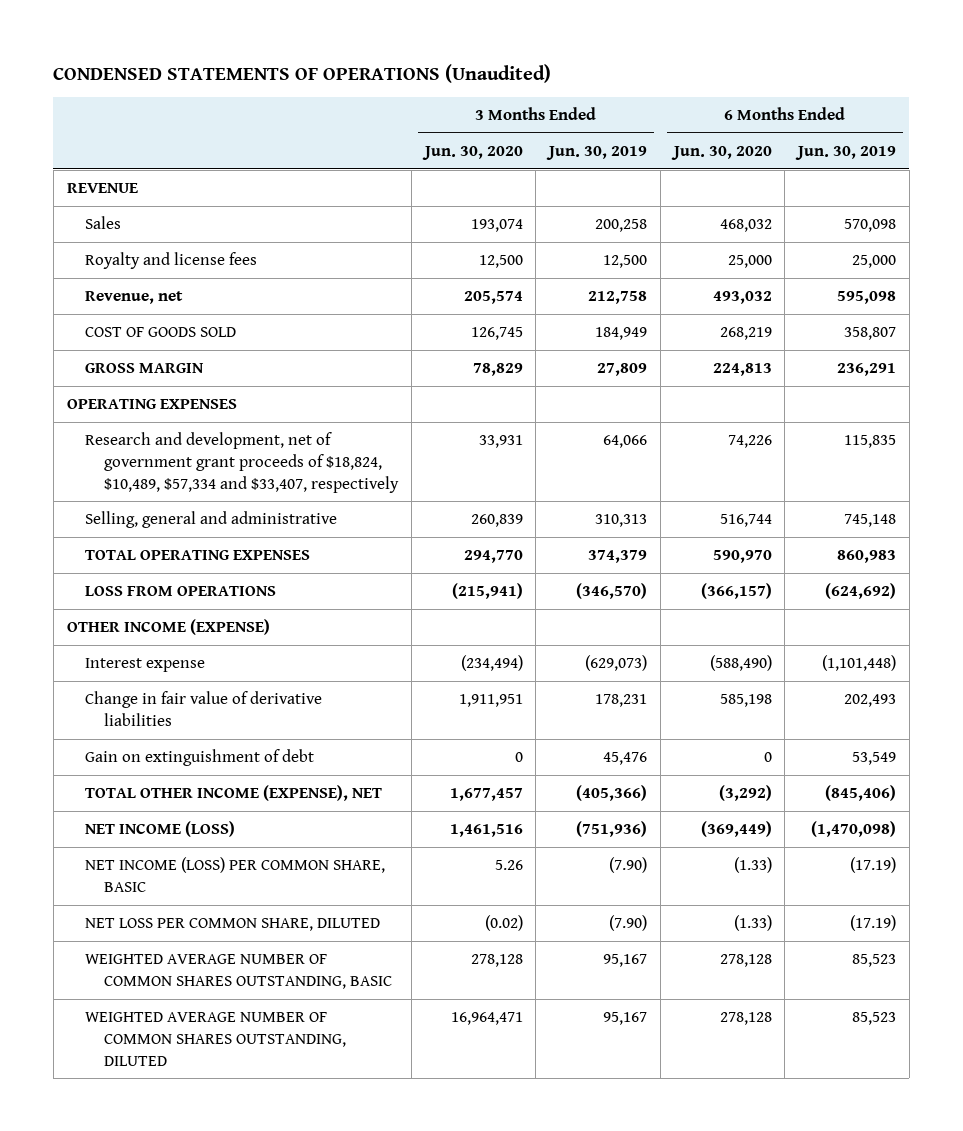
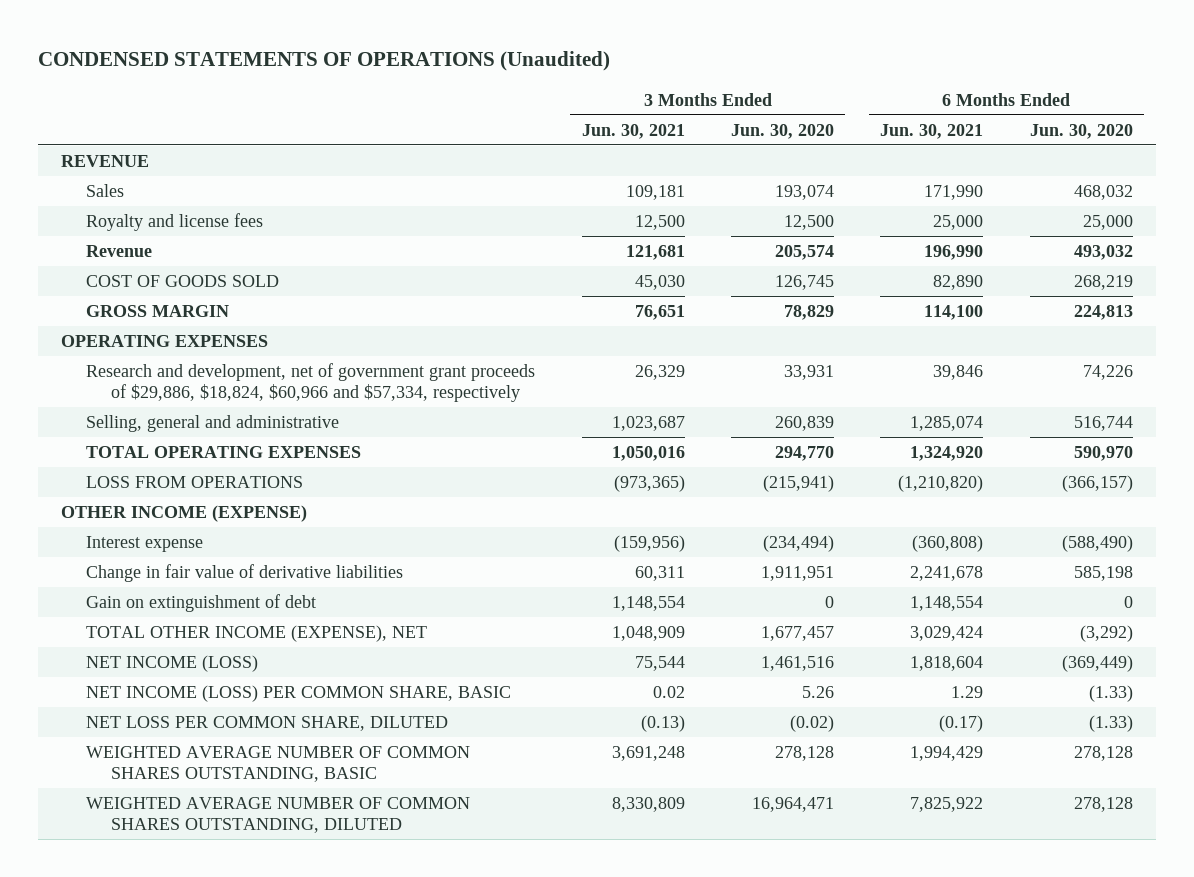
- | 3 Months Ended Jun. 30, 2020 | 3 Months Ended Jun. 30, 2019 | 6 Months Ended Jun. 30, 2020 | 6 Months Ended Jun. 30, 2019
+ | 3 Months Ended Jun. 30, 2021 | 3 Months Ended Jun. 30, 2020 | 6 Months Ended Jun. 30, 2021 | 6 Months Ended Jun. 30, 2020
- Revenue, net | 205,574 | 212,758 | 493,032 | 595,098
+ Revenue | 121,681 | 205,574 | 196,990 | 493,032
- Research and development, net of government grant proceeds of $18,824, $10,489, $57,334 and $33,407, respectively | 33,931 | 64,066 | 74,226 | 115,835
+ Research and development, net of government grant proceeds of $29,886, $18,824, $60,966 and $57,334, respectively | 26,329 | 33,931 | 39,846 | 74,226

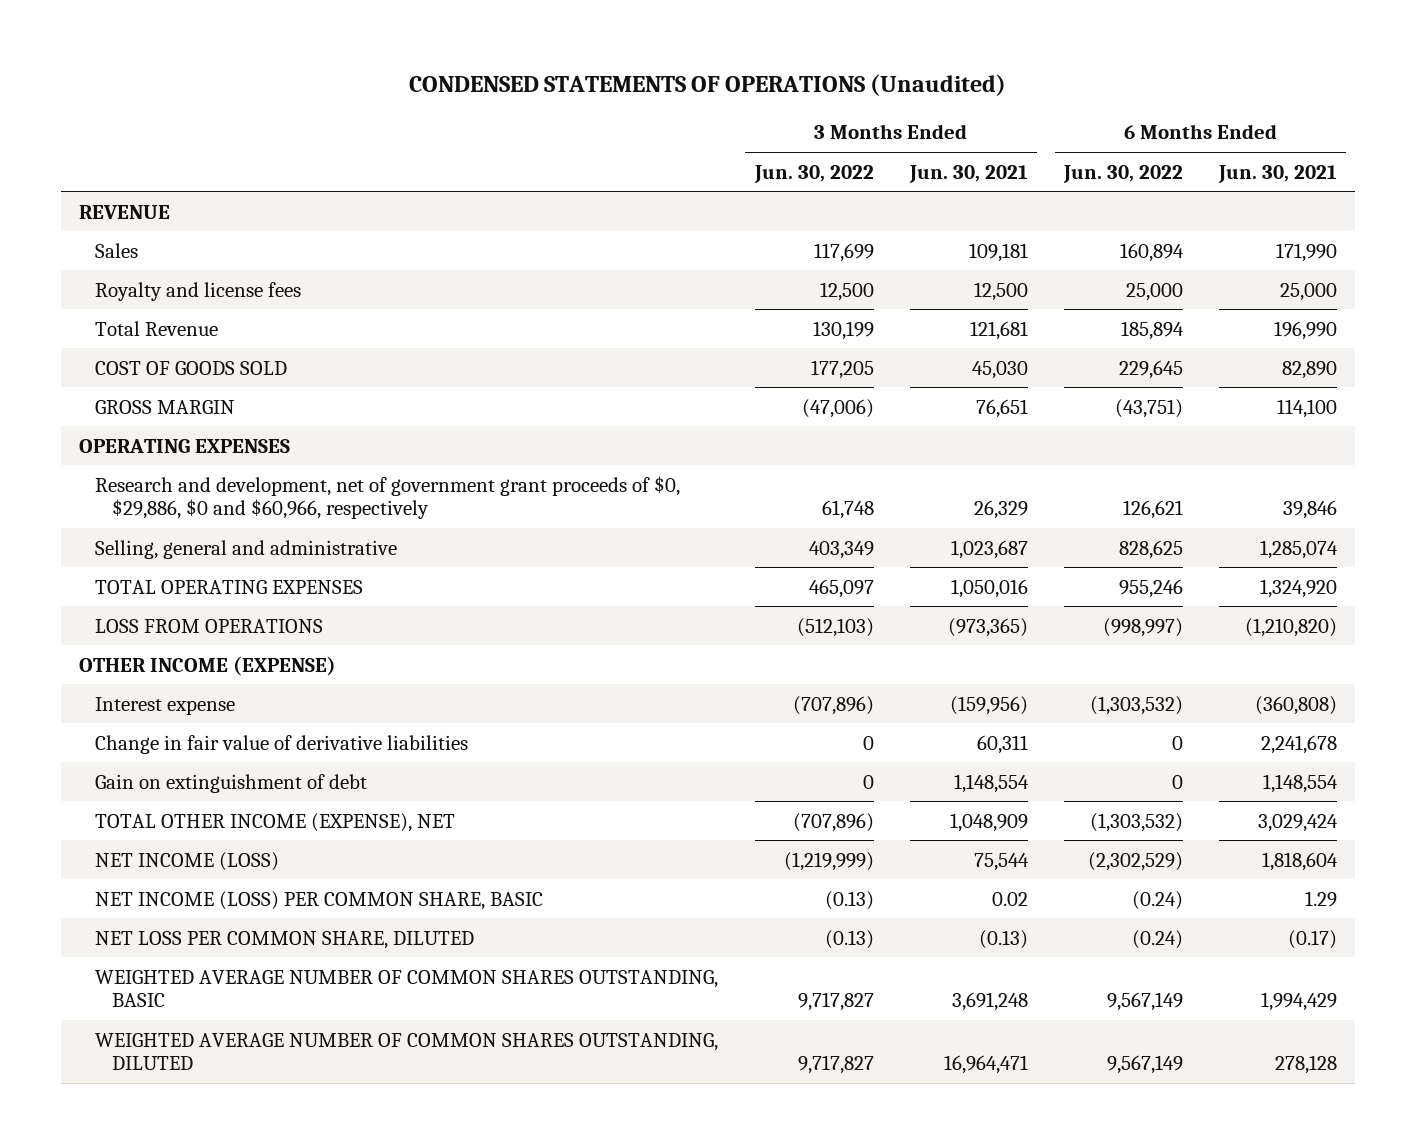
- | 3 Months Ended Jun. 30, 2021 | 3 Months Ended Jun. 30, 2020 | 6 Months Ended Jun. 30, 2021 | 6 Months Ended Jun. 30, 2020
+ | 3 Months Ended Jun. 30, 2022 | 3 Months Ended Jun. 30, 2021 | 6 Months Ended Jun. 30, 2022 | 6 Months Ended Jun. 30, 2021
- Revenue | 121,681 | 205,574 | 196,990 | 493,032
+ Total Revenue | 130,199 | 121,681 | 185,894 | 196,990
- Research and development, net of government grant proceeds of $29,886, $18,824, $60,966 and $57,334, respectively | 26,329 | 33,931 | 39,846 | 74,226
+ Research and development, net of government grant proceeds of $0, $29,886, $0 and $60,966, respectively | 61,748 | 26,329 | 126,621 | 39,846
- WEIGHTED AVERAGE NUMBER OF COMMON SHARES OUTSTANDING, DILUTED | 8,330,809 | 16,964,471 | 7,825,922 | 278,128
+ WEIGHTED AVERAGE NUMBER OF COMMON SHARES OUTSTANDING, DILUTED | 9,717,827 | 16,964,471 | 9,567,149 | 278,128

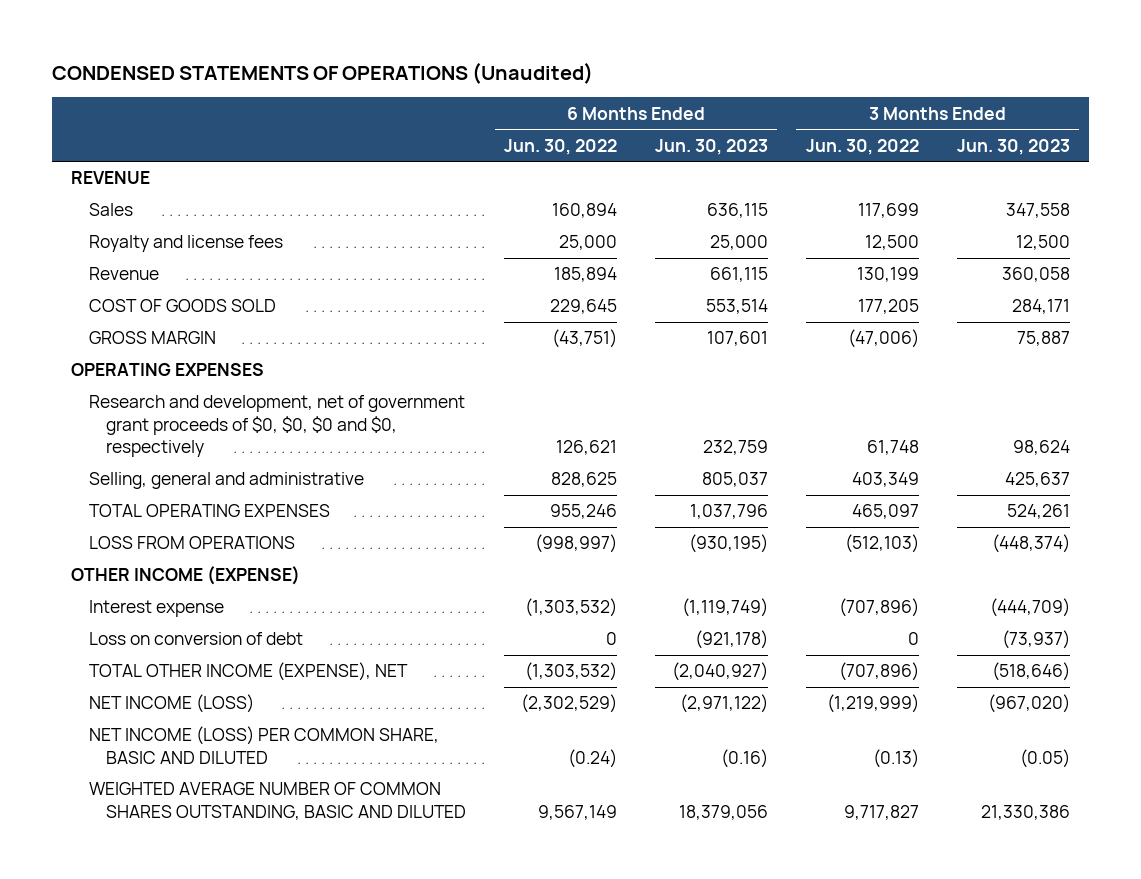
- | 3 Months Ended Jun. 30, 2022 | 3 Months Ended Jun. 30, 2021 | 6 Months Ended Jun. 30, 2022 | 6 Months Ended Jun. 30, 2021
+ | 6 Months Ended Jun. 30, 2022 | 6 Months Ended Jun. 30, 2023 | 3 Months Ended Jun. 30, 2022 | 3 Months Ended Jun. 30, 2023
- Total Revenue | 130,199 | 121,681 | 185,894 | 196,990
+ Revenue | 185,894 | 661,115 | 130,199 | 360,058
- Research and development, net of government grant proceeds of $0, $29,886, $0 and $60,966, respectively | 61,748 | 26,329 | 126,621 | 39,846
+ Research and development, net of government grant proceeds of $0, $0, $0 and $0, respectively | 126,621 | 232,759 | 61,748 | 98,624
- Change in fair value of derivative liabilities | 0 | 60,311 | 0 | 2,241,678
- Gain on extinguishment of debt | 0 | 1,148,554 | 0 | 1,148,554
+ Loss on conversion of debt | 0 | (921,178) | 0 | (73,937)
- NET INCOME (LOSS) PER COMMON SHARE, BASIC | (0.13) | 0.02 | (0.24) | 1.29
- NET LOSS PER COMMON SHARE, DILUTED | (0.13) | (0.13) | (0.24) | (0.17)
- WEIGHTED AVERAGE NUMBER OF COMMON SHARES OUTSTANDING, BASIC | 9,717,827 | 3,691,248 | 9,567,149 | 1,994,429
- WEIGHTED AVERAGE NUMBER OF COMMON SHARES OUTSTANDING, DILUTED | 9,717,827 | 16,964,471 | 9,567,149 | 278,128
+ NET INCOME (LOSS) PER COMMON SHARE, BASIC AND DILUTED | (0.24) | (0.16) | (0.13) | (0.05)
+ WEIGHTED AVERAGE NUMBER OF COMMON SHARES OUTSTANDING, BASIC AND DILUTED | 9,567,149 | 18,379,056 | 9,717,827 | 21,330,386

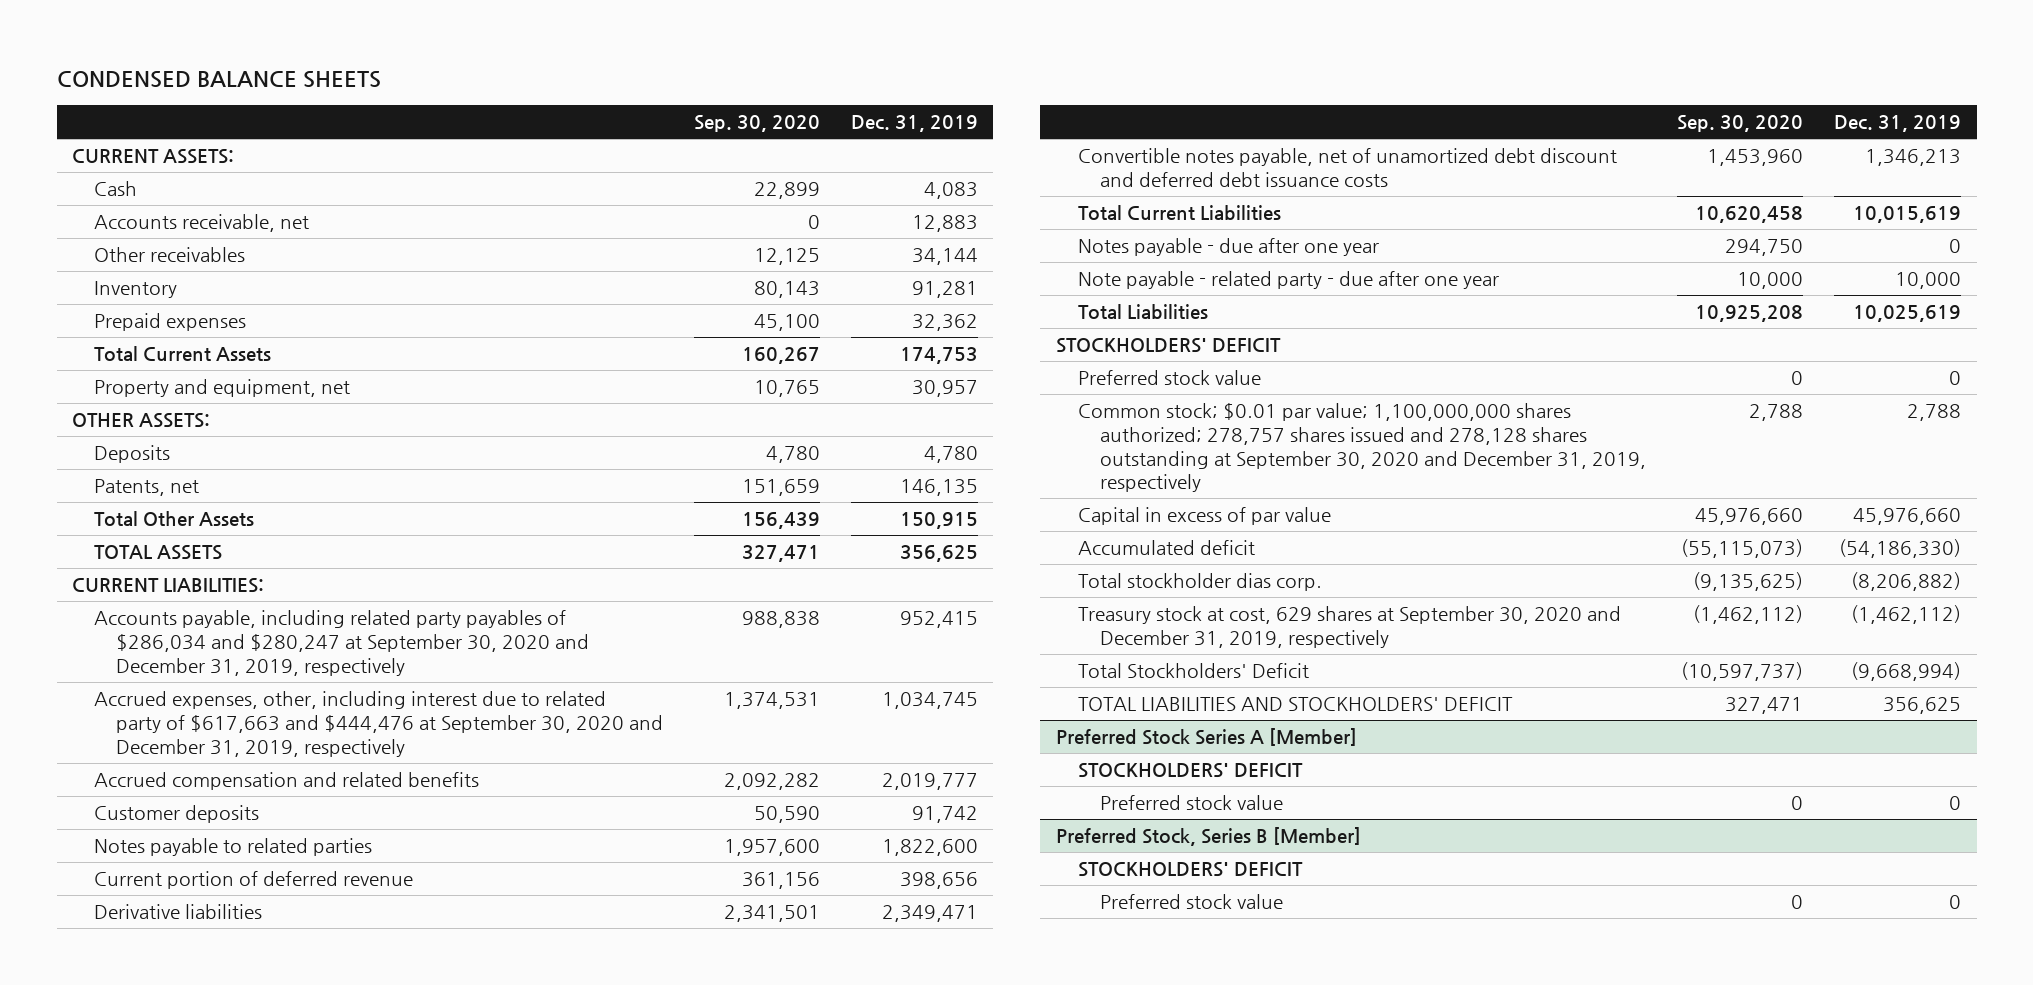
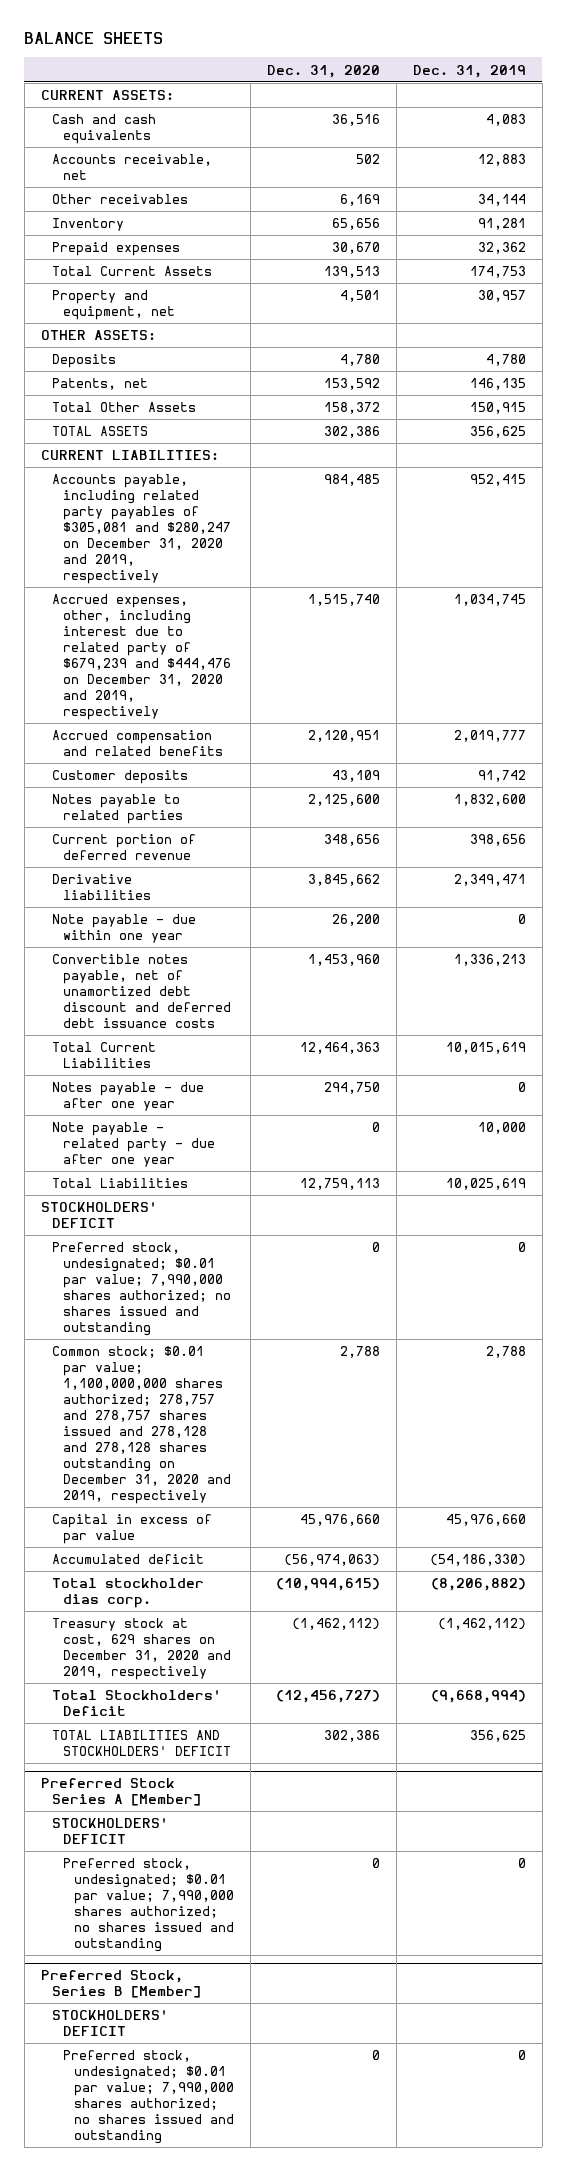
- CONDENSED BALANCE SHEETS
+ BALANCE SHEETS
- | Sep. 30, 2020 | Dec. 31, 2019
+ | Dec. 31, 2020 | Dec. 31, 2019
- Cash | 22,899 | 4,083
+ Cash and cash equivalents | 36,516 | 4,083
- Accounts payable, including related party payables of $286,034 and $280,247 at September 30, 2020 and December 31, 2019, respectively | 988,838 | 952,415
- Accrued expenses, other, including interest due to related party of $617,663 and $444,476 at September 30, 2020 and December 31, 2019, respectively | 1,374,531 | 1,034,745
+ Accounts payable, including related party payables of $305,081 and $280,247 on December 31, 2020 and 2019, respectively | 984,485 | 952,415
+ Accrued expenses, other, including interest due to related party of $679,239 and $444,476 on December 31, 2020 and 2019, respectively | 1,515,740 | 1,034,745
- Notes payable to related parties | 1,957,600 | 1,822,600
+ Notes payable to related parties | 2,125,600 | 1,832,600
- Convertible notes payable, net of unamortized debt discount and deferred debt issuance costs | 1,453,960 | 1,346,213
+ Note payable - due within one year | 26,200 | 0
+ Convertible notes payable, net of unamortized debt discount and deferred debt issuance costs | 1,453,960 | 1,336,213
- Preferred stock value | 0 | 0
- Common stock; $0.01 par value; 1,100,000,000 shares authorized; 278,757 shares issued and 278,128 shares outstanding at September 30, 2020 and December 31, 2019, respectively | 2,788 | 2,788
+ Preferred stock, undesignated; $0.01 par value; 7,990,000 shares authorized; no shares issued and outstanding | 0 | 0
+ Common stock; $0.01 par value; 1,100,000,000 shares authorized; 278,757 and 278,757 shares issued and 278,128 and 278,128 shares outstanding on December 31, 2020 and 2019, respectively | 2,788 | 2,788
- Treasury stock at cost, 629 shares at September 30, 2020 and December 31, 2019, respectively | (1,462,112) | (1,462,112)
+ Treasury stock at cost, 629 shares on December 31, 2020 and 2019, respectively | (1,462,112) | (1,462,112)
@ Preferred Stock Series A [Member]
- Preferred stock value | 0 | 0
+ Preferred stock, undesignated; $0.01 par value; 7,990,000 shares authorized; no shares issued and outstanding | 0 | 0
@ Preferred Stock, Series B [Member]
- Preferred stock value | 0 | 0
+ Preferred stock, undesignated; $0.01 par value; 7,990,000 shares authorized; no shares issued and outstanding | 0 | 0

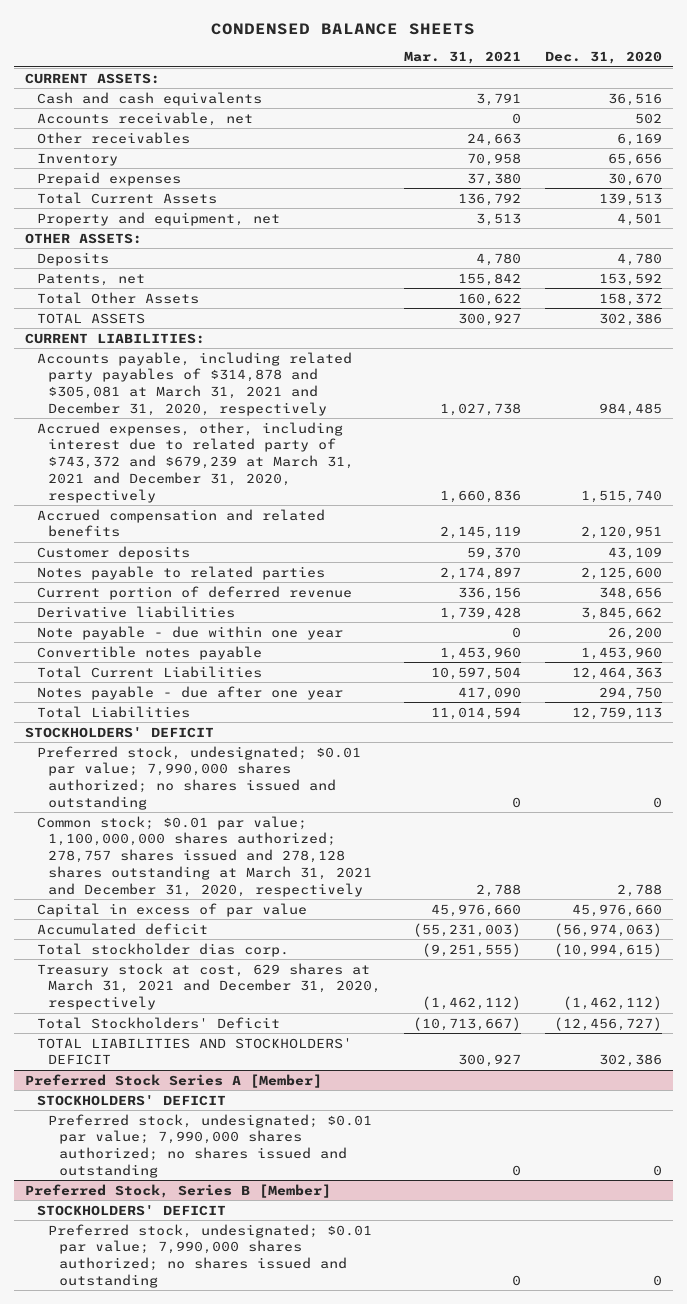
- BALANCE SHEETS
+ CONDENSED BALANCE SHEETS
- | Dec. 31, 2020 | Dec. 31, 2019
+ | Mar. 31, 2021 | Dec. 31, 2020
- Accounts payable, including related party payables of $305,081 and $280,247 on December 31, 2020 and 2019, respectively | 984,485 | 952,415
- Accrued expenses, other, including interest due to related party of $679,239 and $444,476 on December 31, 2020 and 2019, respectively | 1,515,740 | 1,034,745
+ Accounts payable, including related party payables of $314,878 and $305,081 at March 31, 2021 and December 31, 2020, respectively | 1,027,738 | 984,485
+ Accrued expenses, other, including interest due to related party of $743,372 and $679,239 at March 31, 2021 and December 31, 2020, respectively | 1,660,836 | 1,515,740
- Convertible notes payable, net of unamortized debt discount and deferred debt issuance costs | 1,453,960 | 1,336,213
+ Convertible notes payable | 1,453,960 | 1,453,960
- Note payable - related party - due after one year | 0 | 10,000
- Common stock; $0.01 par value; 1,100,000,000 shares authorized; 278,757 and 278,757 shares issued and 278,128 and 278,128 shares outstanding on December 31, 2020 and 2019, respectively | 2,788 | 2,788
+ Common stock; $0.01 par value; 1,100,000,000 shares authorized; 278,757 shares issued and 278,128 shares outstanding at March 31, 2021 and December 31, 2020, respectively | 2,788 | 2,788
- Treasury stock at cost, 629 shares on December 31, 2020 and 2019, respectively | (1,462,112) | (1,462,112)
+ Treasury stock at cost, 629 shares at March 31, 2021 and December 31, 2020, respectively | (1,462,112) | (1,462,112)

